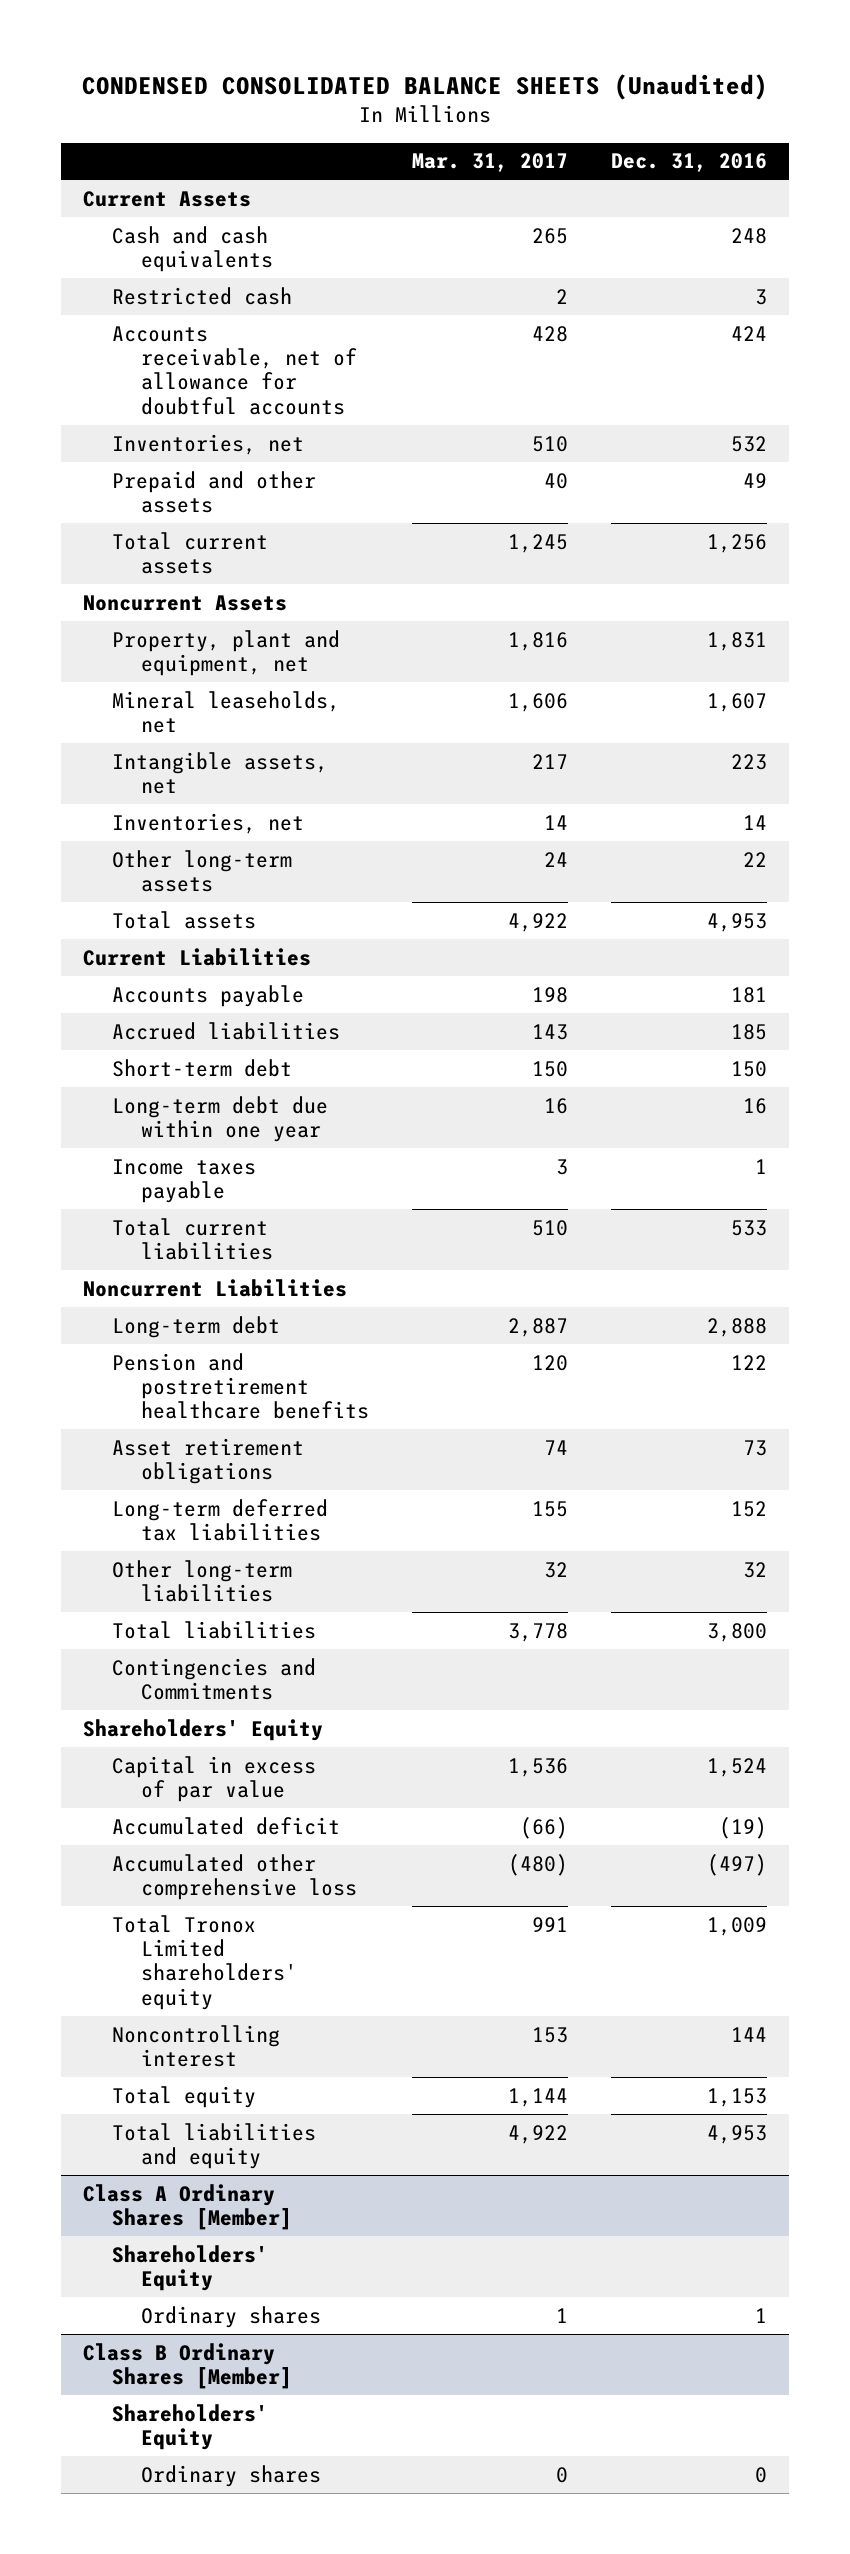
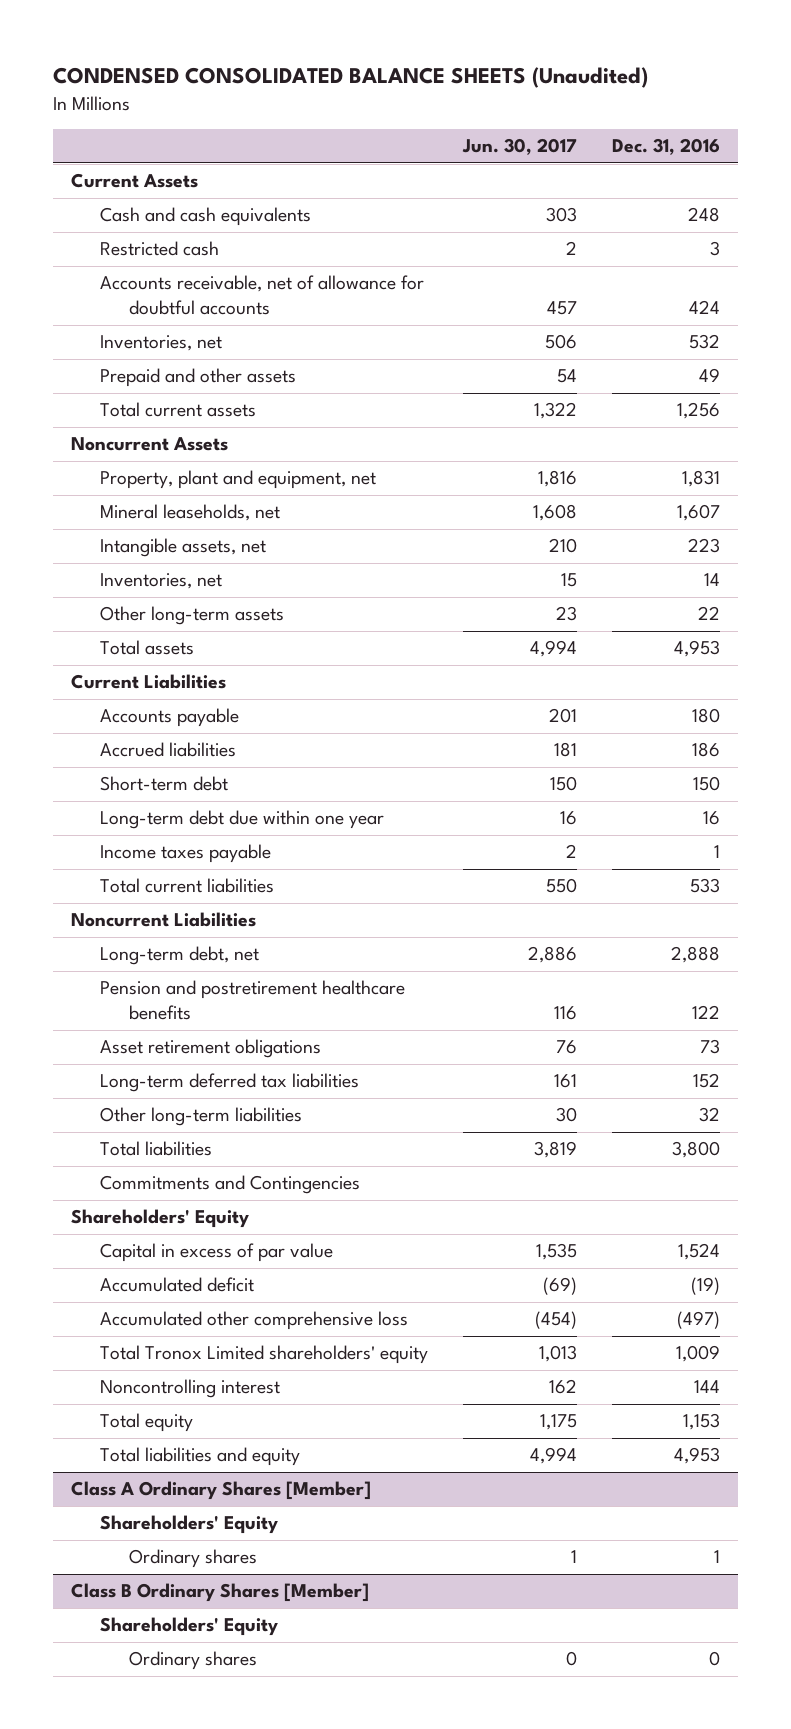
- | Mar. 31, 2017 | Dec. 31, 2016
+ | Jun. 30, 2017 | Dec. 31, 2016
- Accounts payable | 198 | 181
- Accrued liabilities | 143 | 185
+ Accounts payable | 201 | 180
+ Accrued liabilities | 181 | 186
- Long-term debt | 2,887 | 2,888
+ Long-term debt, net | 2,886 | 2,888
- Contingencies and Commitments
+ Commitments and Contingencies

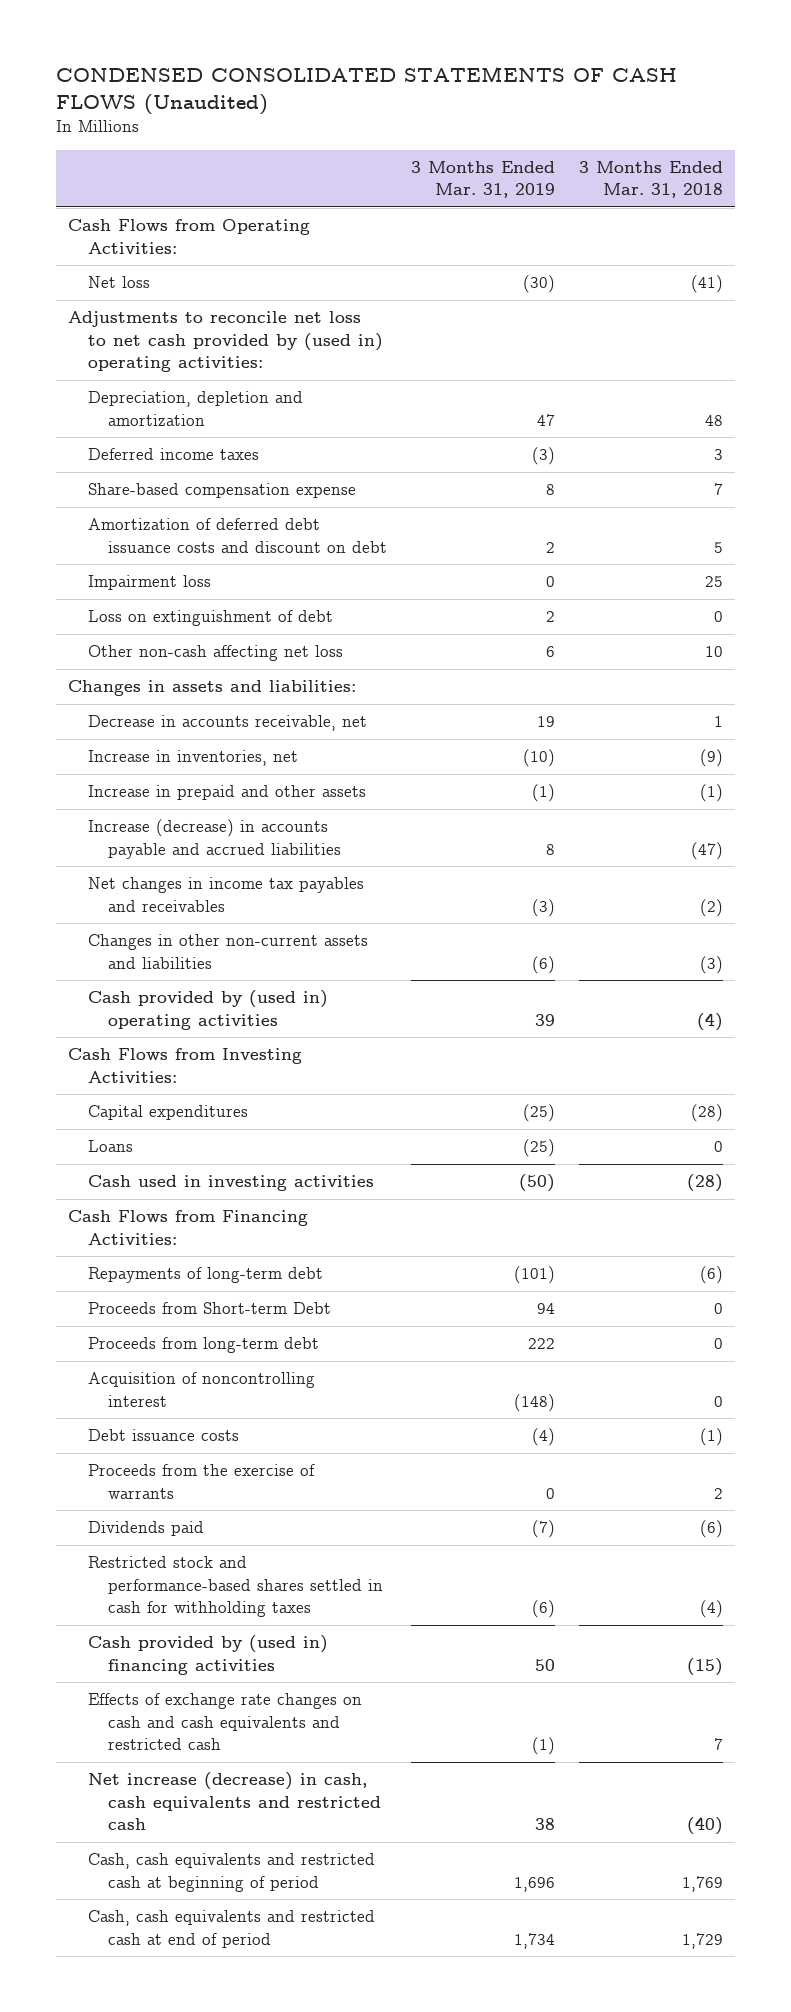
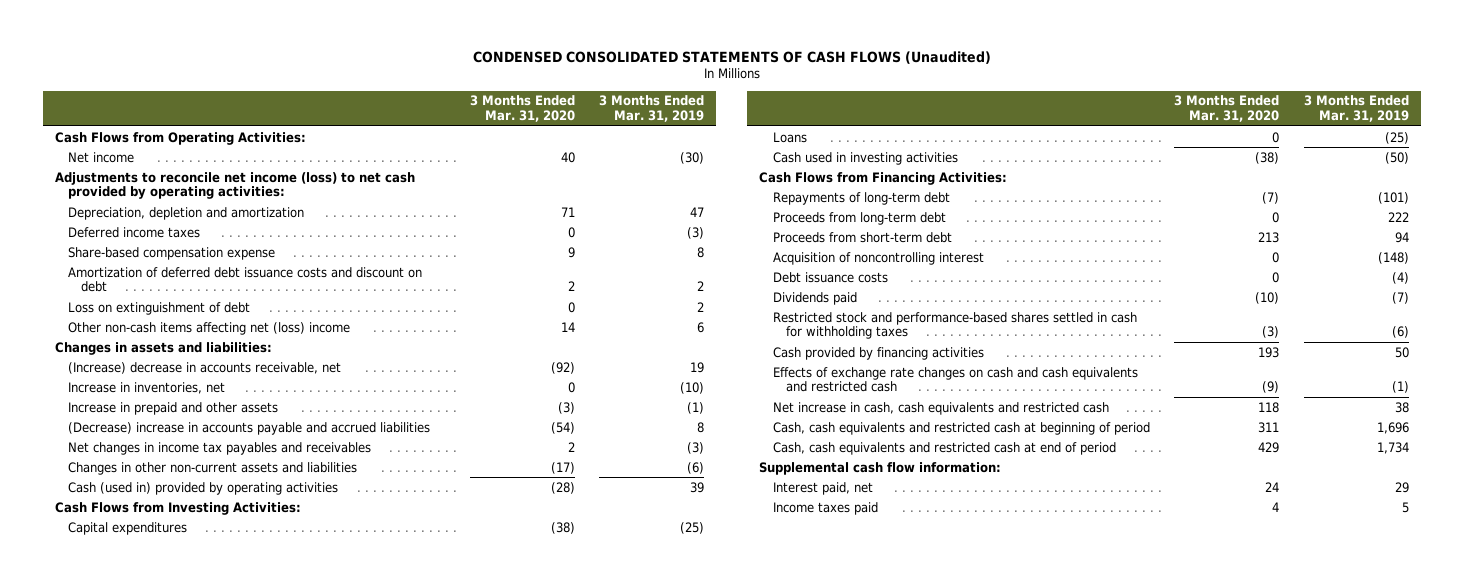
- | 3 Months Ended Mar. 31, 2019 | 3 Months Ended Mar. 31, 2018
+ | 3 Months Ended Mar. 31, 2020 | 3 Months Ended Mar. 31, 2019
- Net loss | (30) | (41)
- Adjustments to reconcile net loss to net cash provided by (used in) operating activities:
+ Net income | 40 | (30)
+ Adjustments to reconcile net income (loss) to net cash provided by operating activities:
- Impairment loss | 0 | 25
- Other non-cash affecting net loss | 6 | 10
+ Other non-cash items affecting net (loss) income | 14 | 6
- Decrease in accounts receivable, net | 19 | 1
+ (Increase) decrease in accounts receivable, net | (92) | 19
- Increase (decrease) in accounts payable and accrued liabilities | 8 | (47)
+ (Decrease) increase in accounts payable and accrued liabilities | (54) | 8
- Cash provided by (used in) operating activities | 39 | (4)
+ Cash (used in) provided by operating activities | (28) | 39
- Proceeds from Short-term Debt | 94 | 0
+ Proceeds from short-term debt | 213 | 94
- Proceeds from the exercise of warrants | 0 | 2
- Cash provided by (used in) financing activities | 50 | (15)
+ Cash provided by financing activities | 193 | 50
- Net increase (decrease) in cash, cash equivalents and restricted cash | 38 | (40)
+ Net increase in cash, cash equivalents and restricted cash | 118 | 38
+ Supplemental cash flow information:
+ Interest paid, net | 24 | 29
+ Income taxes paid | 4 | 5

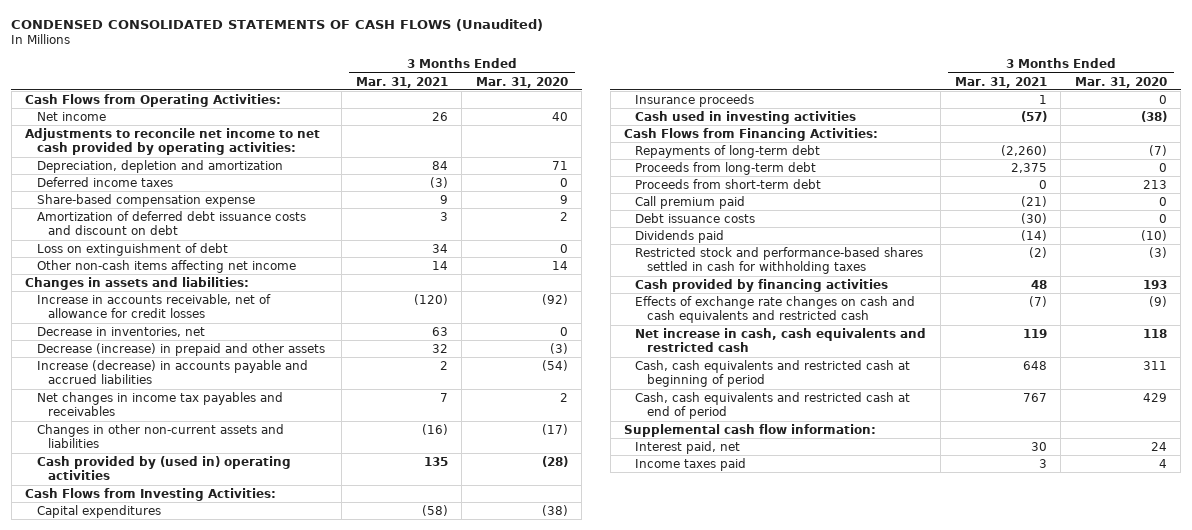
- | 3 Months Ended Mar. 31, 2020 | 3 Months Ended Mar. 31, 2019
+ | 3 Months Ended Mar. 31, 2021 | 3 Months Ended Mar. 31, 2020
- Adjustments to reconcile net income (loss) to net cash provided by operating activities:
+ Adjustments to reconcile net income to net cash provided by operating activities:
- Other non-cash items affecting net (loss) income | 14 | 6
+ Other non-cash items affecting net income | 14 | 14
- (Increase) decrease in accounts receivable, net | (92) | 19
- Increase in inventories, net | 0 | (10)
- Increase in prepaid and other assets | (3) | (1)
- (Decrease) increase in accounts payable and accrued liabilities | (54) | 8
+ Increase in accounts receivable, net of allowance for credit losses | (120) | (92)
+ Decrease in inventories, net | 63 | 0
+ Decrease (increase) in prepaid and other assets | 32 | (3)
+ Increase (decrease) in accounts payable and accrued liabilities | 2 | (54)
- Cash (used in) provided by operating activities | (28) | 39
+ Cash provided by (used in) operating activities | 135 | (28)
- Loans | 0 | (25)
+ Insurance proceeds | 1 | 0
- Acquisition of noncontrolling interest | 0 | (148)
+ Call premium paid | (21) | 0

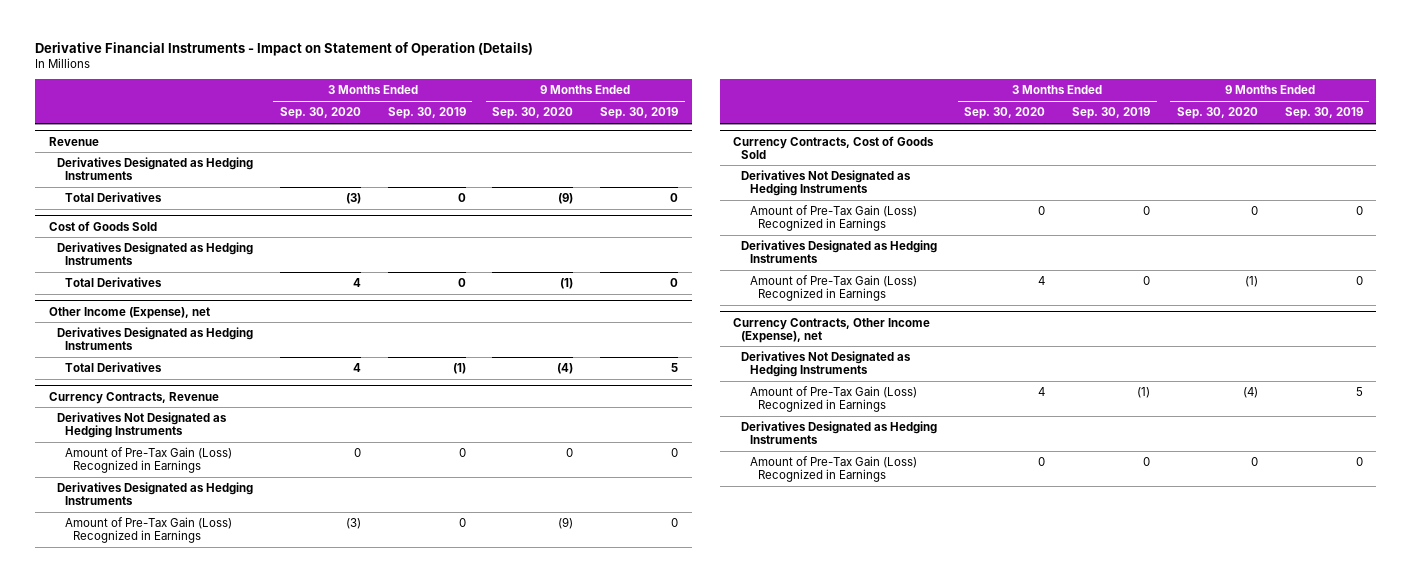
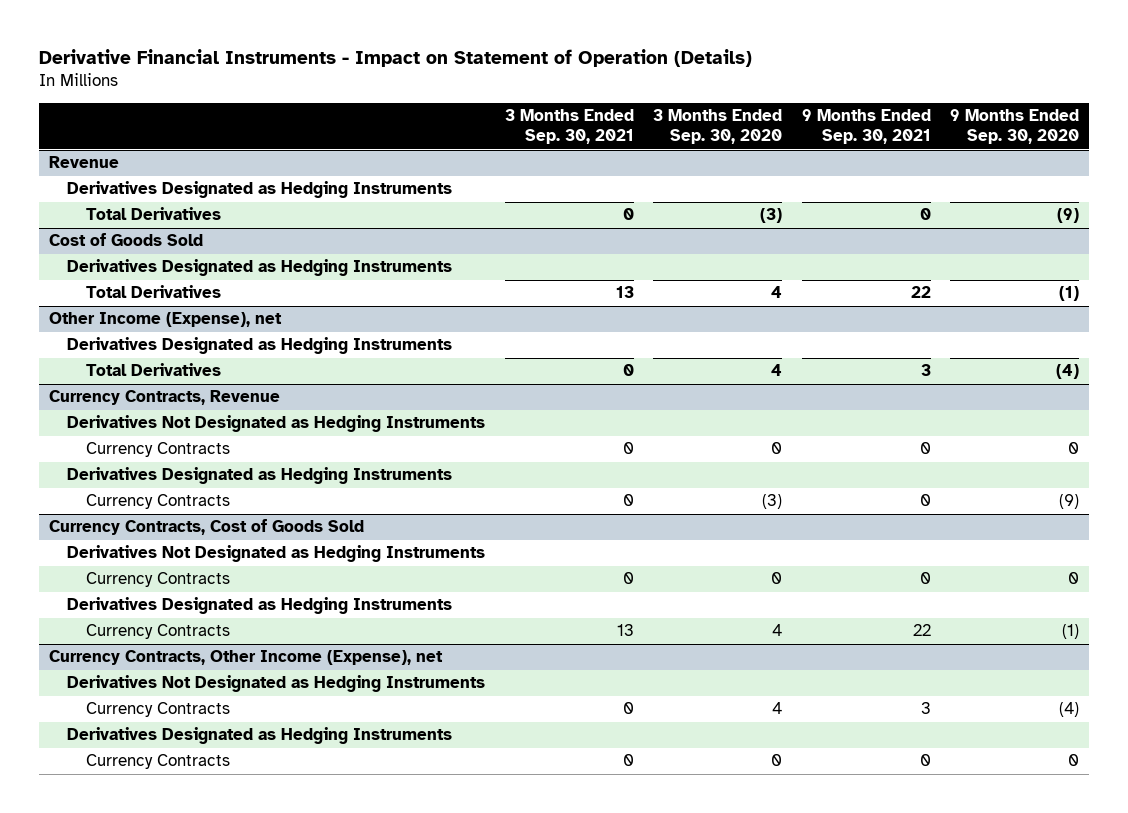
- | 3 Months Ended Sep. 30, 2020 | 3 Months Ended Sep. 30, 2019 | 9 Months Ended Sep. 30, 2020 | 9 Months Ended Sep. 30, 2019
+ | 3 Months Ended Sep. 30, 2021 | 3 Months Ended Sep. 30, 2020 | 9 Months Ended Sep. 30, 2021 | 9 Months Ended Sep. 30, 2020
@ Currency Contracts, Revenue
- Amount of Pre-Tax Gain (Loss) Recognized in Earnings | 0 | 0 | 0 | 0
+ Currency Contracts | 0 | 0 | 0 | 0
- Amount of Pre-Tax Gain (Loss) Recognized in Earnings | (3) | 0 | (9) | 0
+ Currency Contracts | 0 | (3) | 0 | (9)
@ Currency Contracts, Cost of Goods Sold
- Amount of Pre-Tax Gain (Loss) Recognized in Earnings | 0 | 0 | 0 | 0
+ Currency Contracts | 0 | 0 | 0 | 0
- Amount of Pre-Tax Gain (Loss) Recognized in Earnings | 4 | 0 | (1) | 0
+ Currency Contracts | 13 | 4 | 22 | (1)
@ Currency Contracts, Other Income (Expense), net
- Amount of Pre-Tax Gain (Loss) Recognized in Earnings | 4 | (1) | (4) | 5
+ Currency Contracts | 0 | 4 | 3 | (4)
- Amount of Pre-Tax Gain (Loss) Recognized in Earnings | 0 | 0 | 0 | 0
+ Currency Contracts | 0 | 0 | 0 | 0

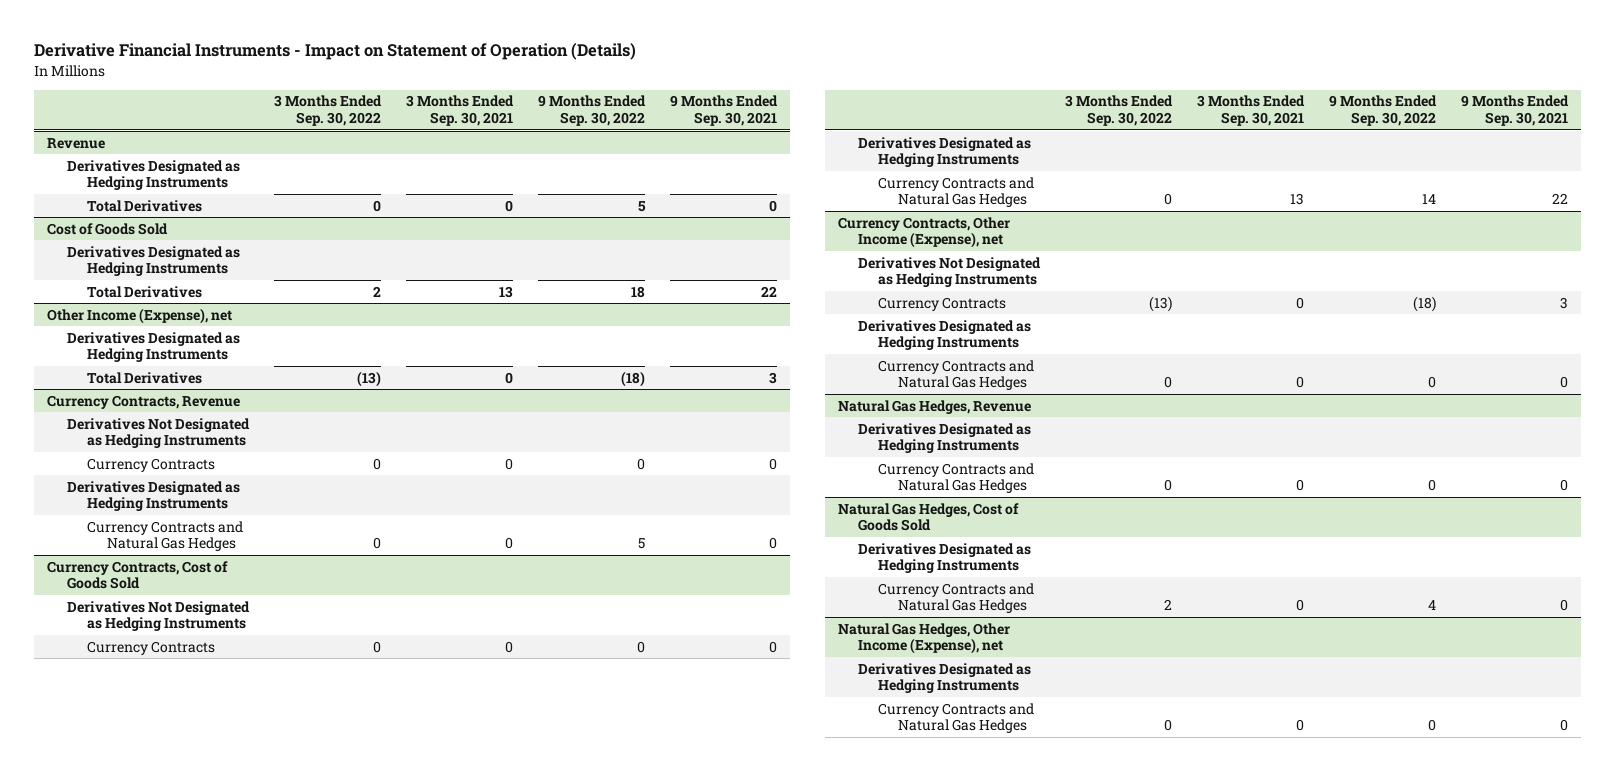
- | 3 Months Ended Sep. 30, 2021 | 3 Months Ended Sep. 30, 2020 | 9 Months Ended Sep. 30, 2021 | 9 Months Ended Sep. 30, 2020
+ | 3 Months Ended Sep. 30, 2022 | 3 Months Ended Sep. 30, 2021 | 9 Months Ended Sep. 30, 2022 | 9 Months Ended Sep. 30, 2021
@ Currency Contracts, Revenue
- Currency Contracts | 0 | (3) | 0 | (9)
+ Currency Contracts and Natural Gas Hedges | 0 | 0 | 5 | 0
@ Currency Contracts, Cost of Goods Sold
- Currency Contracts | 13 | 4 | 22 | (1)
+ Currency Contracts and Natural Gas Hedges | 0 | 13 | 14 | 22
@ Currency Contracts, Other Income (Expense), net
- Currency Contracts | 0 | 0 | 0 | 0
+ Currency Contracts and Natural Gas Hedges | 0 | 0 | 0 | 0
+ Natural Gas Hedges, Revenue
+ Derivatives Designated as Hedging Instruments
+ Currency Contracts and Natural Gas Hedges | 0 | 0 | 0 | 0
+ Natural Gas Hedges, Cost of Goods Sold
+ Derivatives Designated as Hedging Instruments
+ Currency Contracts and Natural Gas Hedges | 2 | 0 | 4 | 0
+ Natural Gas Hedges, Other Income (Expense), net
+ Derivatives Designated as Hedging Instruments
+ Currency Contracts and Natural Gas Hedges | 0 | 0 | 0 | 0

